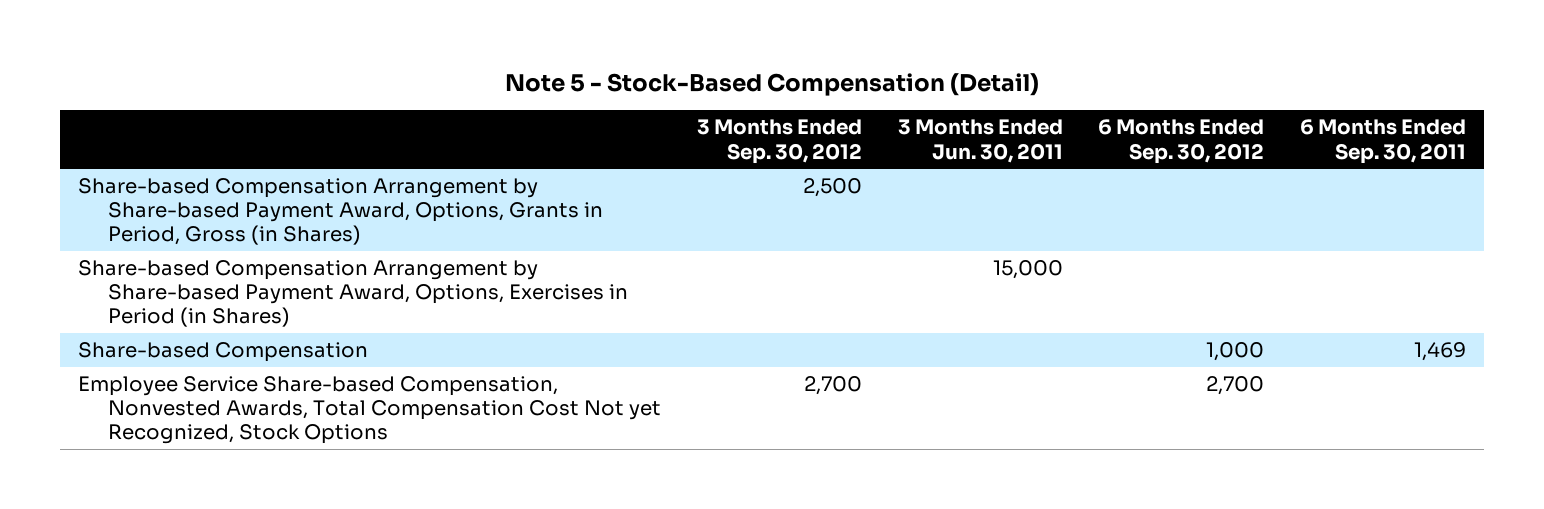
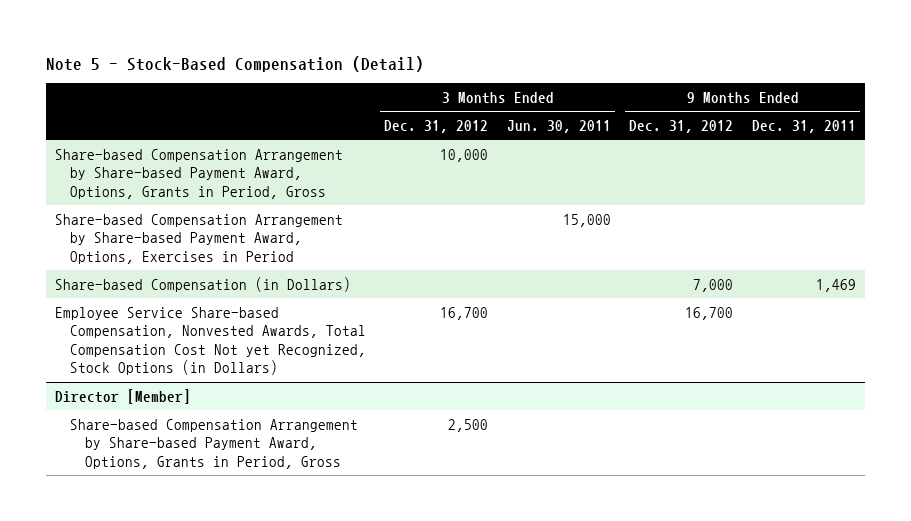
- | 3 Months Ended Sep. 30, 2012 | 3 Months Ended Jun. 30, 2011 | 6 Months Ended Sep. 30, 2012 | 6 Months Ended Sep. 30, 2011
+ | 3 Months Ended Dec. 31, 2012 | 3 Months Ended Jun. 30, 2011 | 9 Months Ended Dec. 31, 2012 | 9 Months Ended Dec. 31, 2011
- Share-based Compensation Arrangement by Share-based Payment Award, Options, Grants in Period, Gross (in Shares) | 2,500 | | |
- Share-based Compensation Arrangement by Share-based Payment Award, Options, Exercises in Period (in Shares) | | 15,000 | |
- Share-based Compensation | | | 1,000 | 1,469
- Employee Service Share-based Compensation, Nonvested Awards, Total Compensation Cost Not yet Recognized, Stock Options | 2,700 | | 2,700 |
+ Share-based Compensation Arrangement by Share-based Payment Award, Options, Grants in Period, Gross | 10,000 | | |
+ Share-based Compensation Arrangement by Share-based Payment Award, Options, Exercises in Period | | 15,000 | |
+ Share-based Compensation (in Dollars) | | | 7,000 | 1,469
+ Employee Service Share-based Compensation, Nonvested Awards, Total Compensation Cost Not yet Recognized, Stock Options (in Dollars) | 16,700 | | 16,700 |
+ Director [Member]
+ Share-based Compensation Arrangement by Share-based Payment Award, Options, Grants in Period, Gross | 2,500 | | |

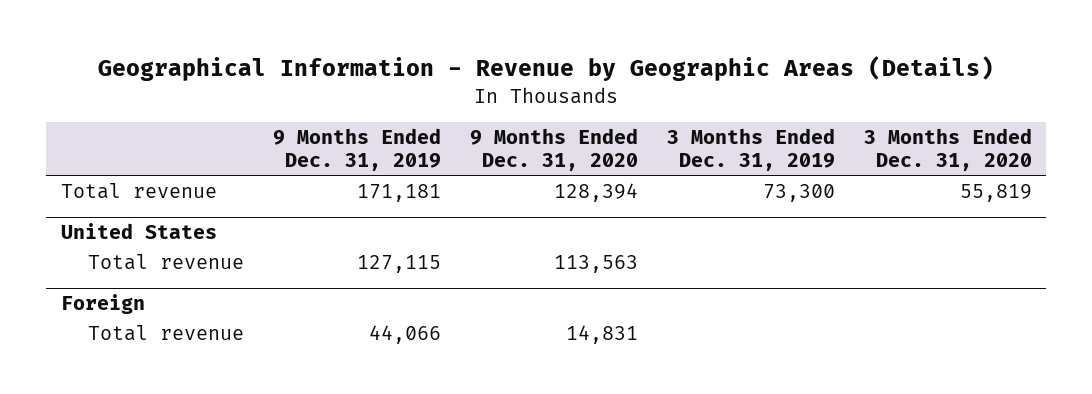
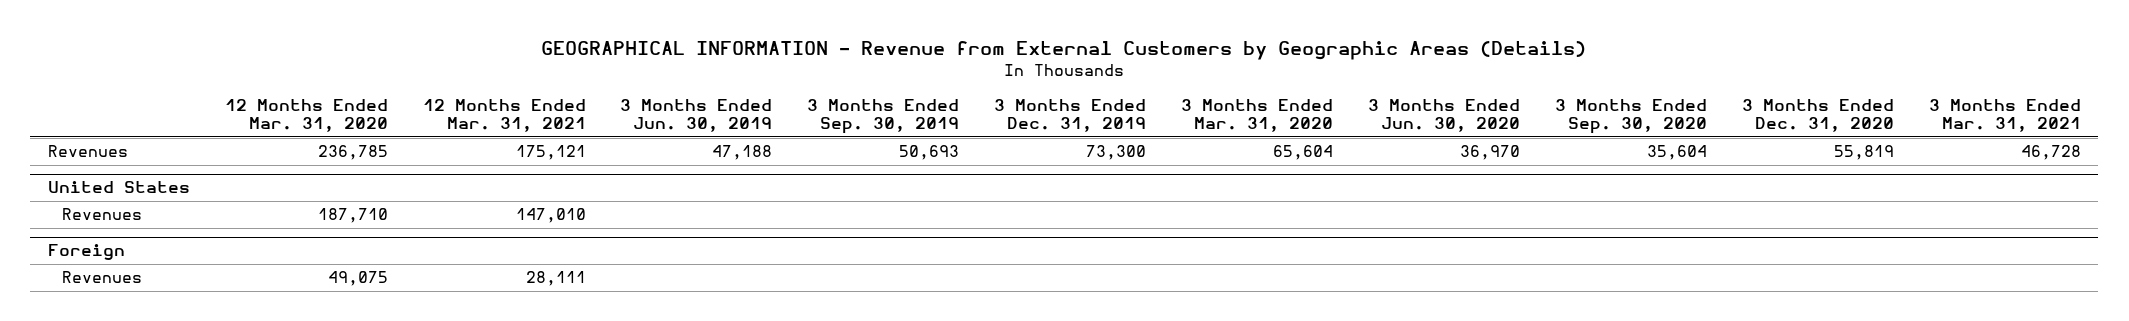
- Geographical Information - Revenue by Geographic Areas (Details)
+ GEOGRAPHICAL INFORMATION - Revenue from External Customers by Geographic Areas (Details)
- | 9 Months Ended Dec. 31, 2019 | 9 Months Ended Dec. 31, 2020 | 3 Months Ended Dec. 31, 2019 | 3 Months Ended Dec. 31, 2020
+ | 12 Months Ended Mar. 31, 2020 | 12 Months Ended Mar. 31, 2021 | 3 Months Ended Jun. 30, 2019 | 3 Months Ended Sep. 30, 2019 | 3 Months Ended Dec. 31, 2019 | 3 Months Ended Mar. 31, 2020 | 3 Months Ended Jun. 30, 2020 | 3 Months Ended Sep. 30, 2020 | 3 Months Ended Dec. 31, 2020 | 3 Months Ended Mar. 31, 2021
- Total revenue | 171,181 | 128,394 | 73,300 | 55,819
+ Revenues | 236,785 | 175,121 | 47,188 | 50,693 | 73,300 | 65,604 | 36,970 | 35,604 | 55,819 | 46,728
@ United States
- Total revenue | 127,115 | 113,563 | |
+ Revenues | 187,710 | 147,010 | | | | | | | |
@ Foreign
- Total revenue | 44,066 | 14,831 | |
+ Revenues | 49,075 | 28,111 | | | | | | | |

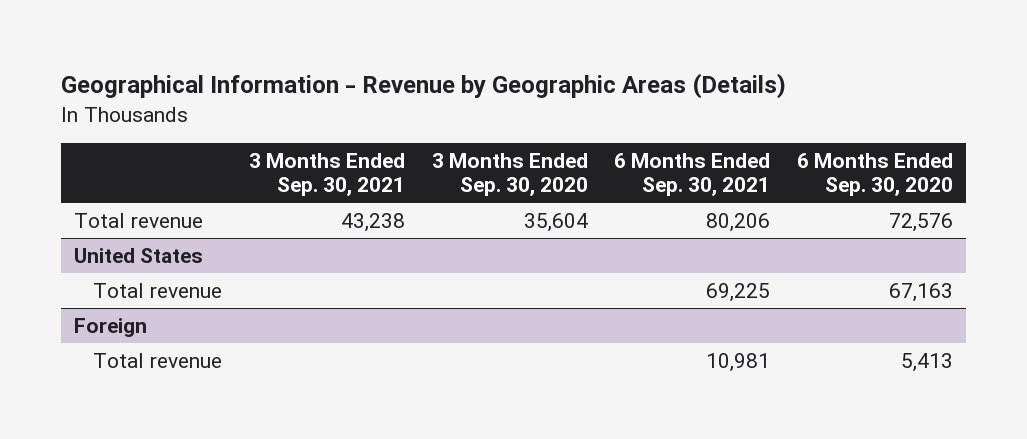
- GEOGRAPHICAL INFORMATION - Revenue from External Customers by Geographic Areas (Details)
+ Geographical Information - Revenue by Geographic Areas (Details)
- | 12 Months Ended Mar. 31, 2020 | 12 Months Ended Mar. 31, 2021 | 3 Months Ended Jun. 30, 2019 | 3 Months Ended Sep. 30, 2019 | 3 Months Ended Dec. 31, 2019 | 3 Months Ended Mar. 31, 2020 | 3 Months Ended Jun. 30, 2020 | 3 Months Ended Sep. 30, 2020 | 3 Months Ended Dec. 31, 2020 | 3 Months Ended Mar. 31, 2021
+ | 3 Months Ended Sep. 30, 2021 | 3 Months Ended Sep. 30, 2020 | 6 Months Ended Sep. 30, 2021 | 6 Months Ended Sep. 30, 2020
- Revenues | 236,785 | 175,121 | 47,188 | 50,693 | 73,300 | 65,604 | 36,970 | 35,604 | 55,819 | 46,728
+ Total revenue | 43,238 | 35,604 | 80,206 | 72,576
@ United States
- Revenues | 187,710 | 147,010 | | | | | | | |
+ Total revenue | | | 69,225 | 67,163
@ Foreign
- Revenues | 49,075 | 28,111 | | | | | | | |
+ Total revenue | | | 10,981 | 5,413

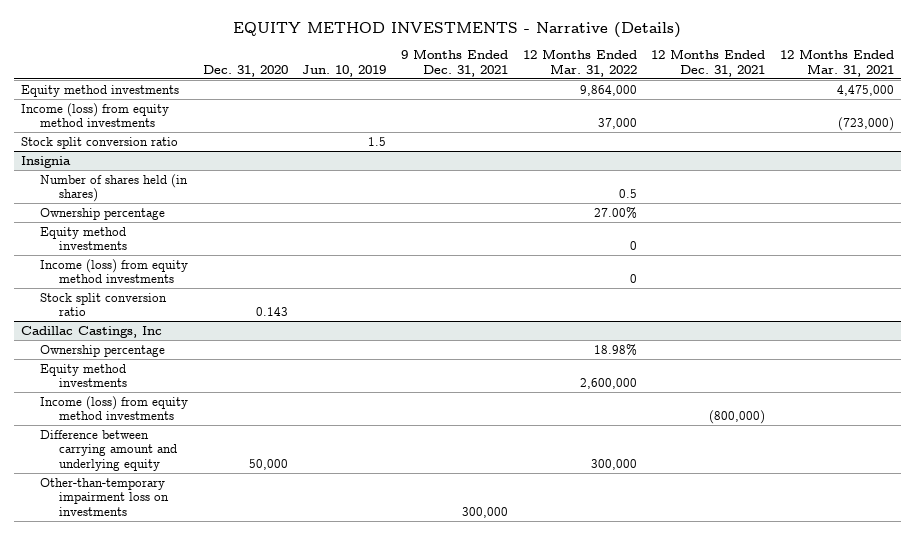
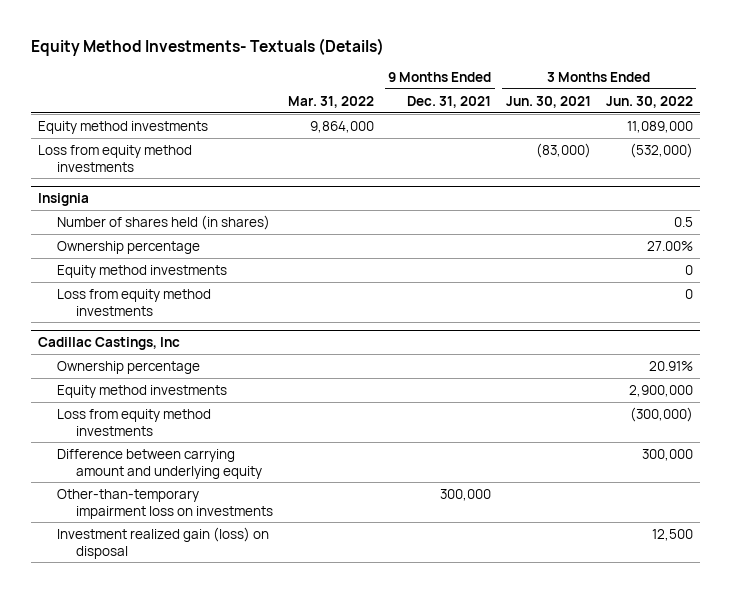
- EQUITY METHOD INVESTMENTS - Narrative (Details)
+ Equity Method Investments- Textuals (Details)
- | Dec. 31, 2020 | Jun. 10, 2019 | 9 Months Ended Dec. 31, 2021 | 12 Months Ended Mar. 31, 2022 | 12 Months Ended Dec. 31, 2021 | 12 Months Ended Mar. 31, 2021
+ | Mar. 31, 2022 | 9 Months Ended Dec. 31, 2021 | 3 Months Ended Jun. 30, 2021 | 3 Months Ended Jun. 30, 2022
- Income (loss) from equity method investments | | | | 37,000 | | (723,000)
- Stock split conversion ratio | | 1.5 | | | |
+ Loss from equity method investments | | | (83,000) | (532,000)
@ Insignia
- Income (loss) from equity method investments | | | | 0 | |
- Stock split conversion ratio | 0.143 | | | | |
+ Loss from equity method investments | | | | 0
@ Cadillac Castings, Inc
- Income (loss) from equity method investments | | | | | (800,000) |
+ Loss from equity method investments | | | | (300,000)
+ Investment realized gain (loss) on disposal | | | | 12,500

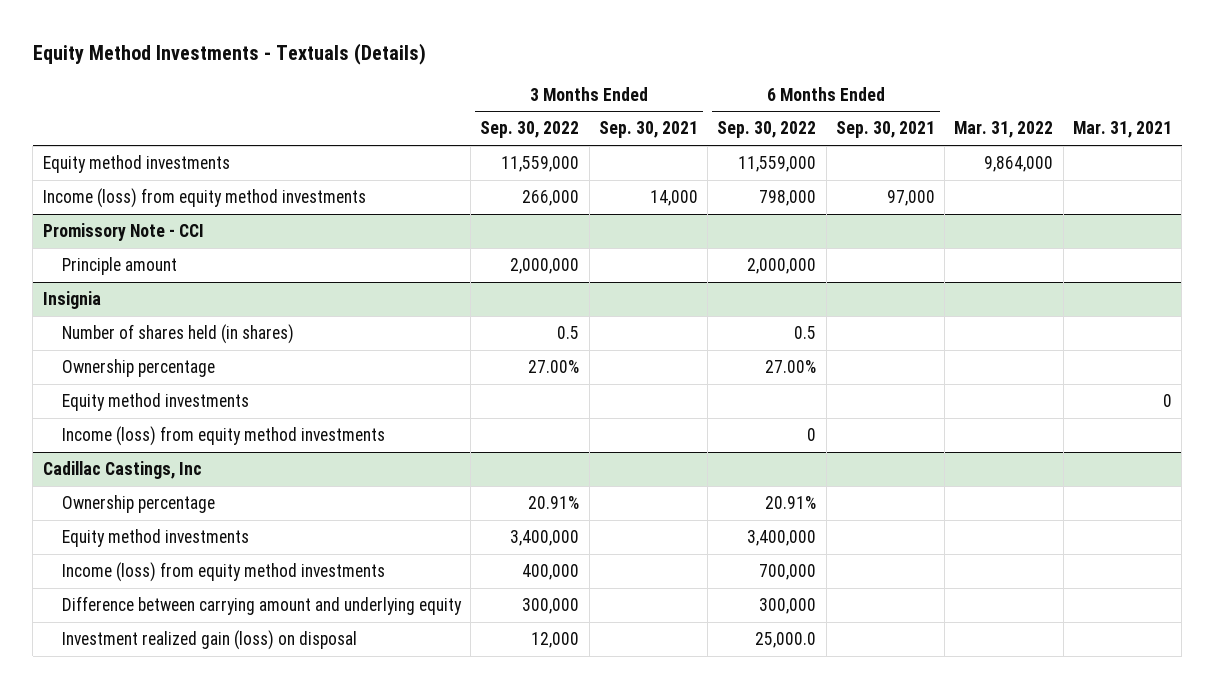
- Equity Method Investments- Textuals (Details)
+ Equity Method Investments - Textuals (Details)
- | Mar. 31, 2022 | 9 Months Ended Dec. 31, 2021 | 3 Months Ended Jun. 30, 2021 | 3 Months Ended Jun. 30, 2022
+ | 3 Months Ended Sep. 30, 2022 | 3 Months Ended Sep. 30, 2021 | 6 Months Ended Sep. 30, 2022 | 6 Months Ended Sep. 30, 2021 | Mar. 31, 2022 | Mar. 31, 2021
- Loss from equity method investments | | | (83,000) | (532,000)
+ Income (loss) from equity method investments | 266,000 | 14,000 | 798,000 | 97,000 | |
+ Promissory Note - CCI
+ Principle amount | 2,000,000 | | 2,000,000 | | |
@ Insignia
- Loss from equity method investments | | | | 0
+ Income (loss) from equity method investments | | | 0 | | |
@ Cadillac Castings, Inc
- Loss from equity method investments | | | | (300,000)
+ Income (loss) from equity method investments | 400,000 | | 700,000 | | |
- Other-than-temporary impairment loss on investments | | 300,000 | |

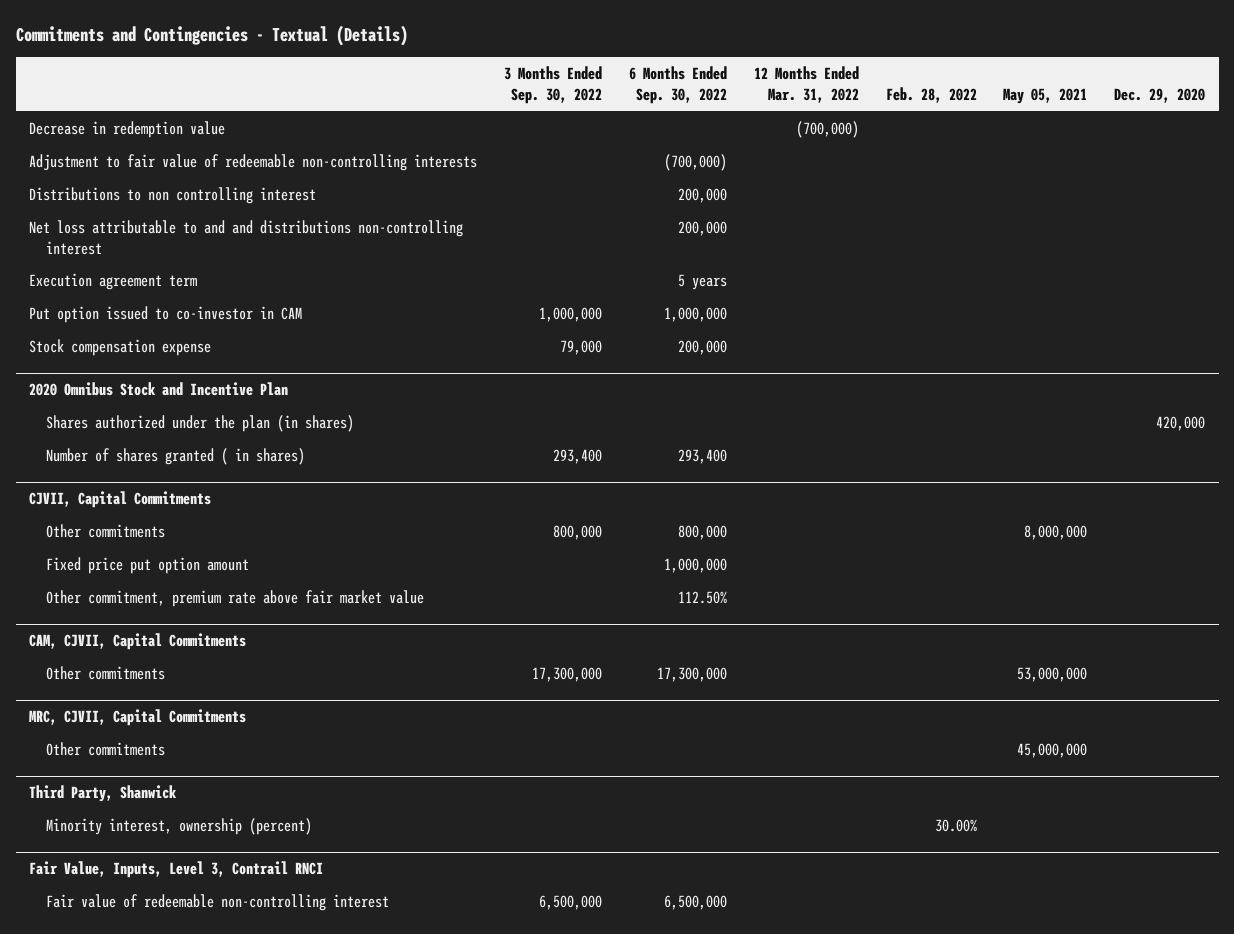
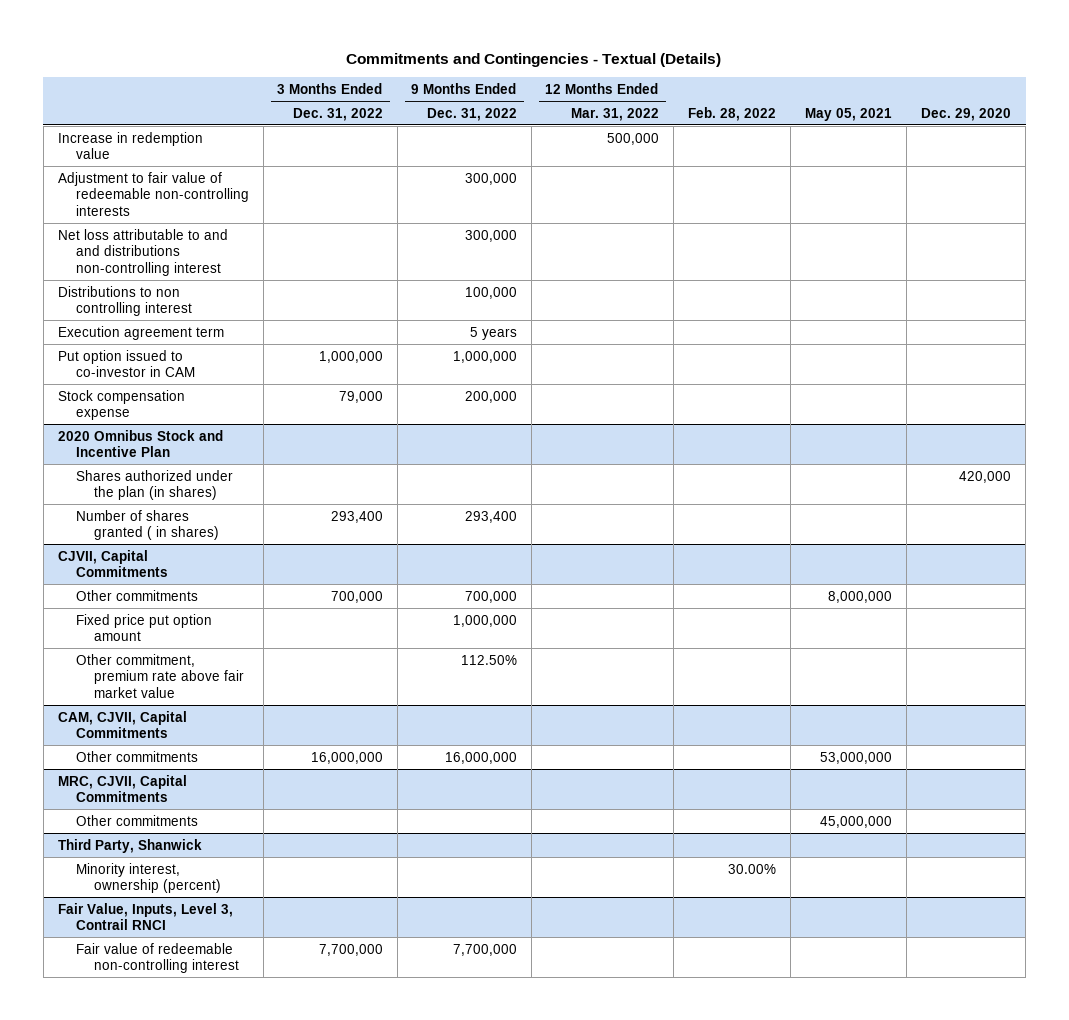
- | 3 Months Ended Sep. 30, 2022 | 6 Months Ended Sep. 30, 2022 | 12 Months Ended Mar. 31, 2022 | Feb. 28, 2022 | May 05, 2021 | Dec. 29, 2020
+ | 3 Months Ended Dec. 31, 2022 | 9 Months Ended Dec. 31, 2022 | 12 Months Ended Mar. 31, 2022 | Feb. 28, 2022 | May 05, 2021 | Dec. 29, 2020
- Decrease in redemption value | | | (700,000) | | |
+ Increase in redemption value | | | 500,000 | | |
moved down: Distributions to non controlling interest | | 100,000 | | | |

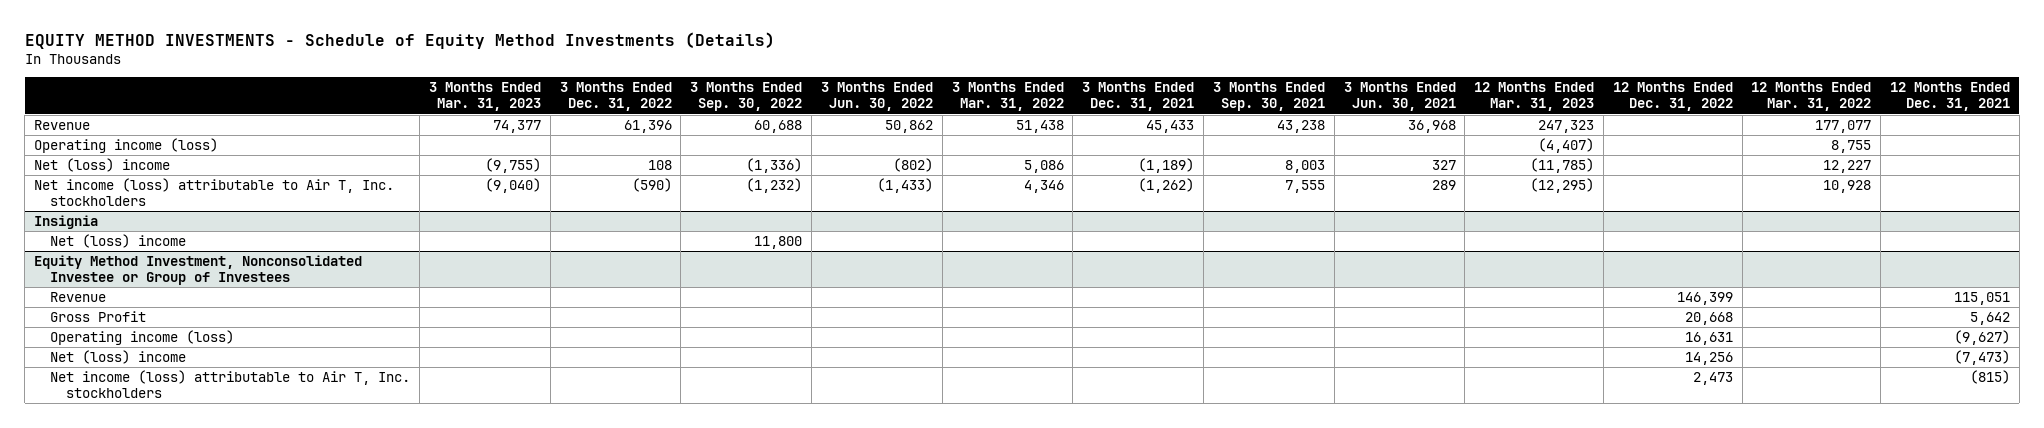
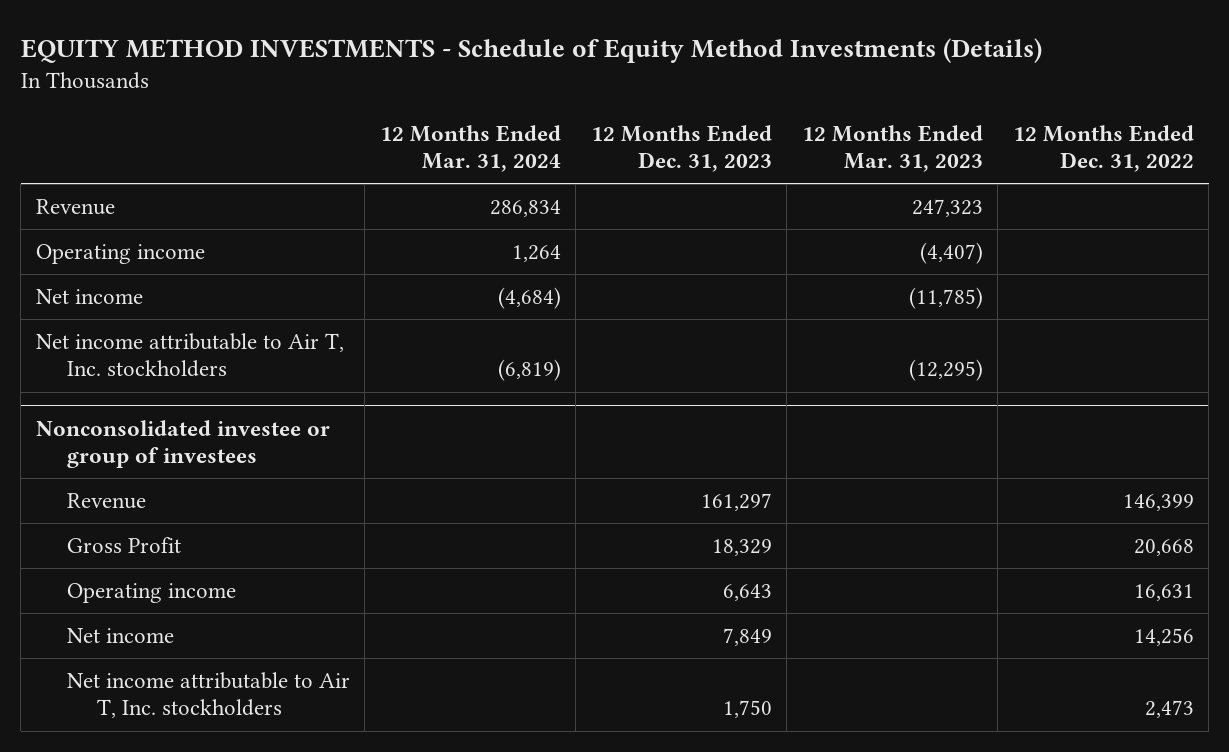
- | 3 Months Ended Mar. 31, 2023 | 3 Months Ended Dec. 31, 2022 | 3 Months Ended Sep. 30, 2022 | 3 Months Ended Jun. 30, 2022 | 3 Months Ended Mar. 31, 2022 | 3 Months Ended Dec. 31, 2021 | 3 Months Ended Sep. 30, 2021 | 3 Months Ended Jun. 30, 2021 | 12 Months Ended Mar. 31, 2023 | 12 Months Ended Dec. 31, 2022 | 12 Months Ended Mar. 31, 2022 | 12 Months Ended Dec. 31, 2021
+ | 12 Months Ended Mar. 31, 2024 | 12 Months Ended Dec. 31, 2023 | 12 Months Ended Mar. 31, 2023 | 12 Months Ended Dec. 31, 2022
- Operating income (loss) | | | | | | | | | (4,407) | | 8,755 |
- Net (loss) income | (9,755) | 108 | (1,336) | (802) | 5,086 | (1,189) | 8,003 | 327 | (11,785) | | 12,227 |
- Net income (loss) attributable to Air T, Inc. stockholders | (9,040) | (590) | (1,232) | (1,433) | 4,346 | (1,262) | 7,555 | 289 | (12,295) | | 10,928 |
- Insignia
- Net (loss) income | | | 11,800 | | | | | | | | |
- Equity Method Investment, Nonconsolidated Investee or Group of Investees
+ Operating income | 1,264 | | (4,407) |
+ Net income | (4,684) | | (11,785) |
+ Net income attributable to Air T, Inc. stockholders | (6,819) | | (12,295) |
+ Nonconsolidated investee or group of investees
- Operating income (loss) | | | | | | | | | | 16,631 | | (9,627)
- Net (loss) income | | | | | | | | | | 14,256 | | (7,473)
- Net income (loss) attributable to Air T, Inc. stockholders | | | | | | | | | | 2,473 | | (815)
+ Operating income | | 6,643 | | 16,631
+ Net income | | 7,849 | | 14,256
+ Net income attributable to Air T, Inc. stockholders | | 1,750 | | 2,473

